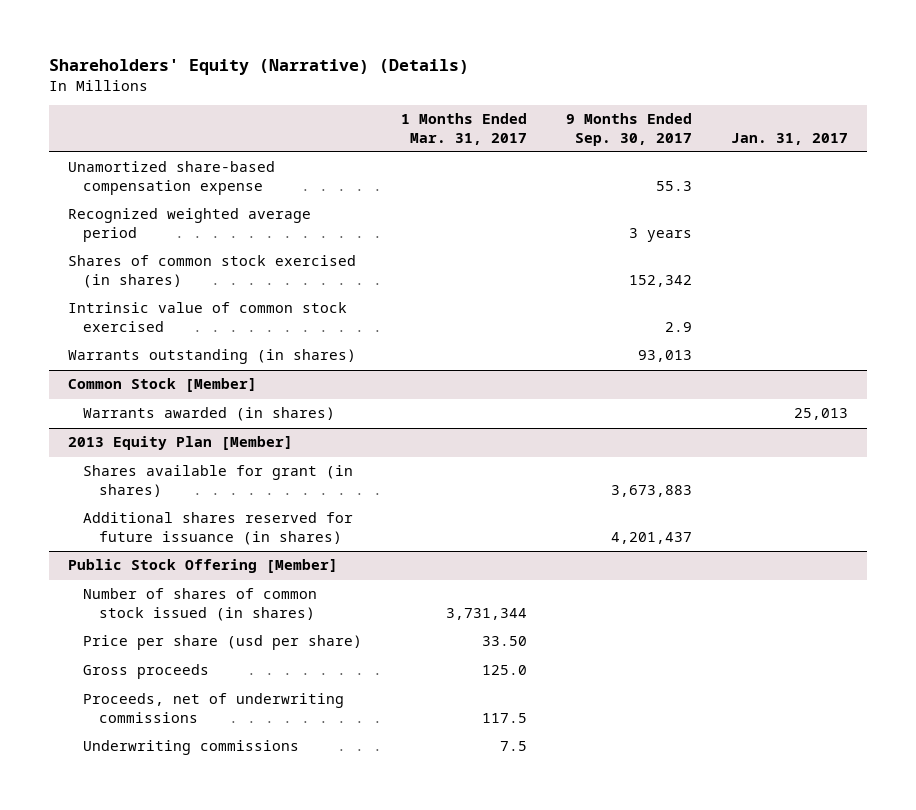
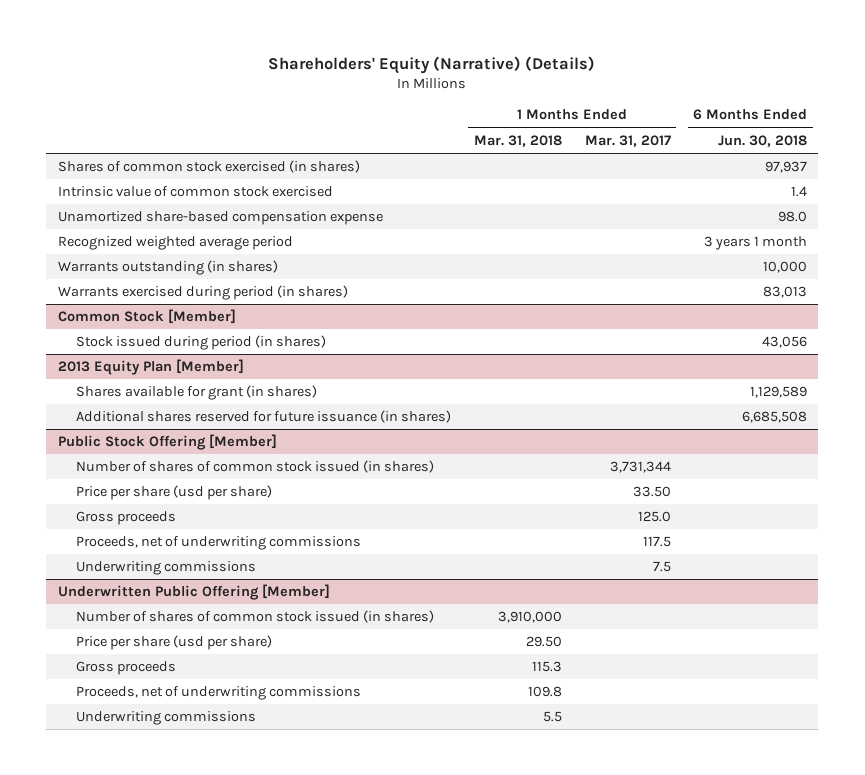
- | 1 Months Ended Mar. 31, 2017 | 9 Months Ended Sep. 30, 2017 | Jan. 31, 2017
+ | 1 Months Ended Mar. 31, 2018 | 1 Months Ended Mar. 31, 2017 | 6 Months Ended Jun. 30, 2018
moved down: Unamortized share-based compensation expense | | | 98.0
moved down: Recognized weighted average period | | | 3 years 1 month
+ Warrants exercised during period (in shares) | | | 83,013
@ Common Stock [Member]
- Warrants awarded (in shares) | | | 25,013
+ Stock issued during period (in shares) | | | 43,056
+ Underwritten Public Offering [Member]
+ Number of shares of common stock issued (in shares) | 3,910,000 | |
+ Price per share (usd per share) | 29.50 | |
+ Gross proceeds | 115.3 | |
+ Proceeds, net of underwriting commissions | 109.8 | |
+ Underwriting commissions | 5.5 | |

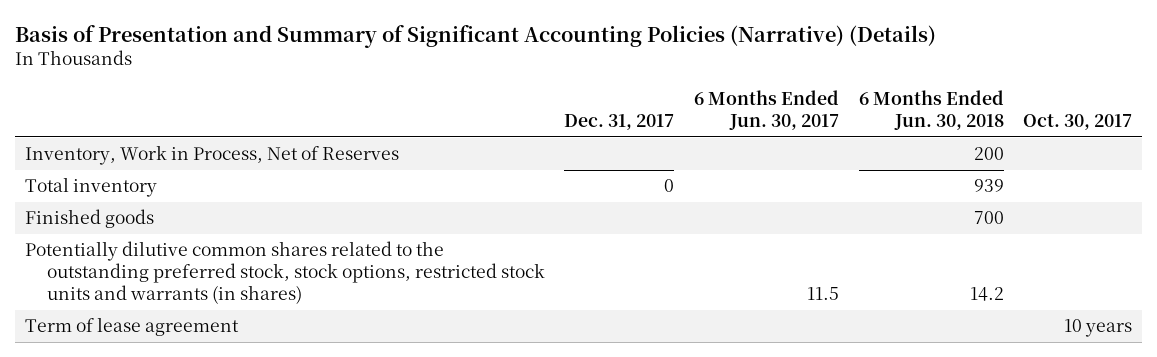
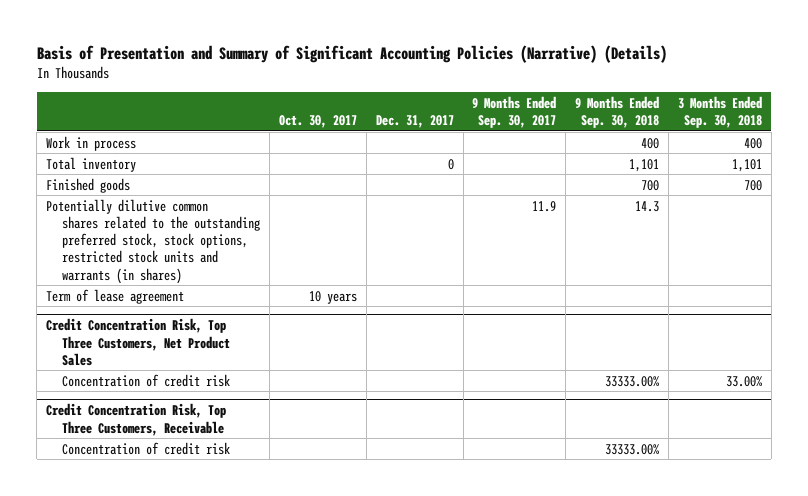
- | Dec. 31, 2017 | 6 Months Ended Jun. 30, 2017 | 6 Months Ended Jun. 30, 2018 | Oct. 30, 2017
+ | Oct. 30, 2017 | Dec. 31, 2017 | 9 Months Ended Sep. 30, 2017 | 9 Months Ended Sep. 30, 2018 | 3 Months Ended Sep. 30, 2018
- Inventory, Work in Process, Net of Reserves | | | 200 |
+ Work in process | | | | 400 | 400
+ Credit Concentration Risk, Top Three Customers, Net Product Sales
+ Concentration of credit risk | | | | 33333.00% | 33.00%
+ Credit Concentration Risk, Top Three Customers, Receivable
+ Concentration of credit risk | | | | 33333.00% |

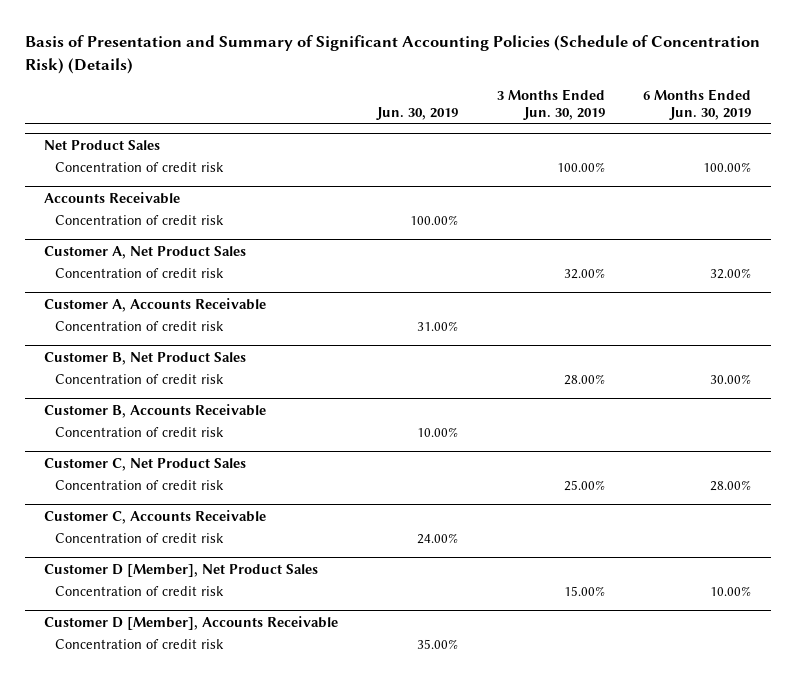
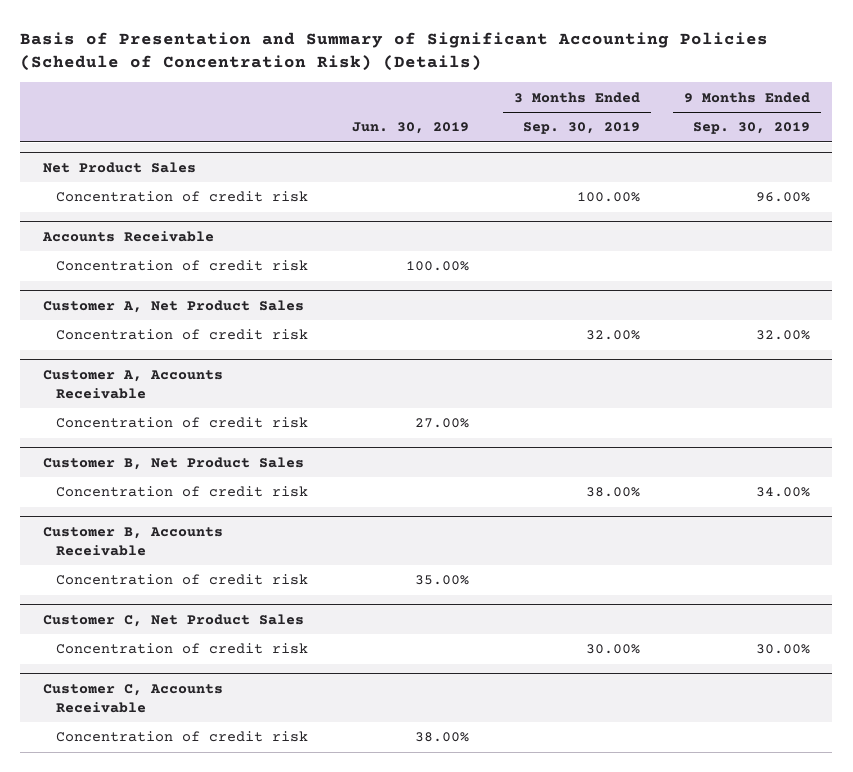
- | Jun. 30, 2019 | 3 Months Ended Jun. 30, 2019 | 6 Months Ended Jun. 30, 2019
+ | Jun. 30, 2019 | 3 Months Ended Sep. 30, 2019 | 9 Months Ended Sep. 30, 2019
@ Customer A, Accounts Receivable
- Concentration of credit risk | 31.00% | |
+ Concentration of credit risk | 27.00% | |
@ Customer B, Accounts Receivable
- Concentration of credit risk | 10.00% | |
+ Concentration of credit risk | 35.00% | |
@ Customer C, Accounts Receivable
- Concentration of credit risk | 24.00% | |
- Customer D [Member], Net Product Sales
- Concentration of credit risk | | 15.00% | 10.00%
- Customer D [Member], Accounts Receivable
- Concentration of credit risk | 35.00% | |
@ Customer C, Accounts Receivable
+ Concentration of credit risk | 38.00% | |

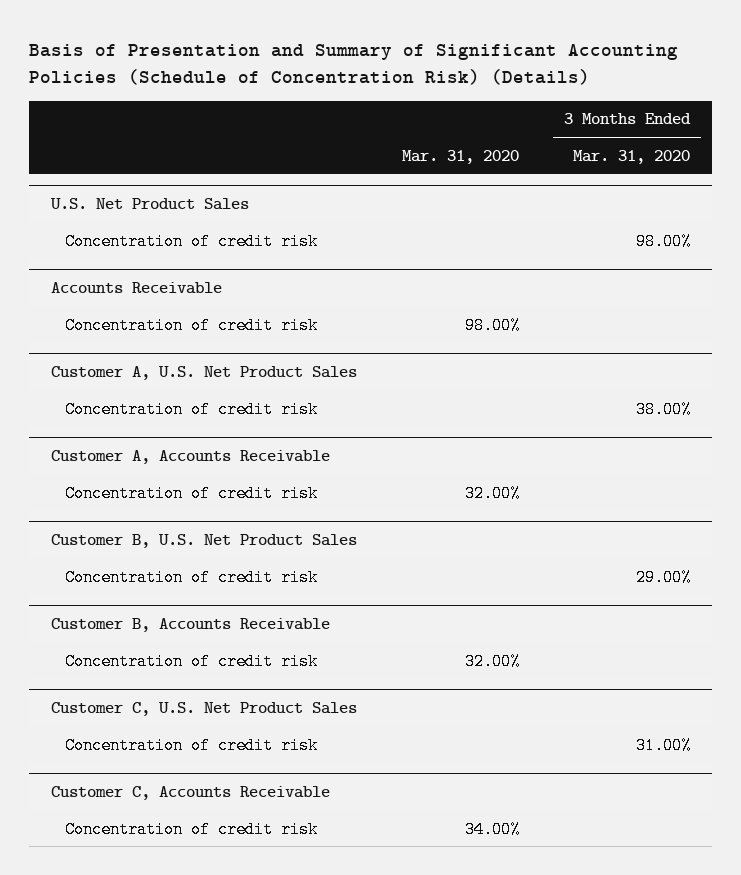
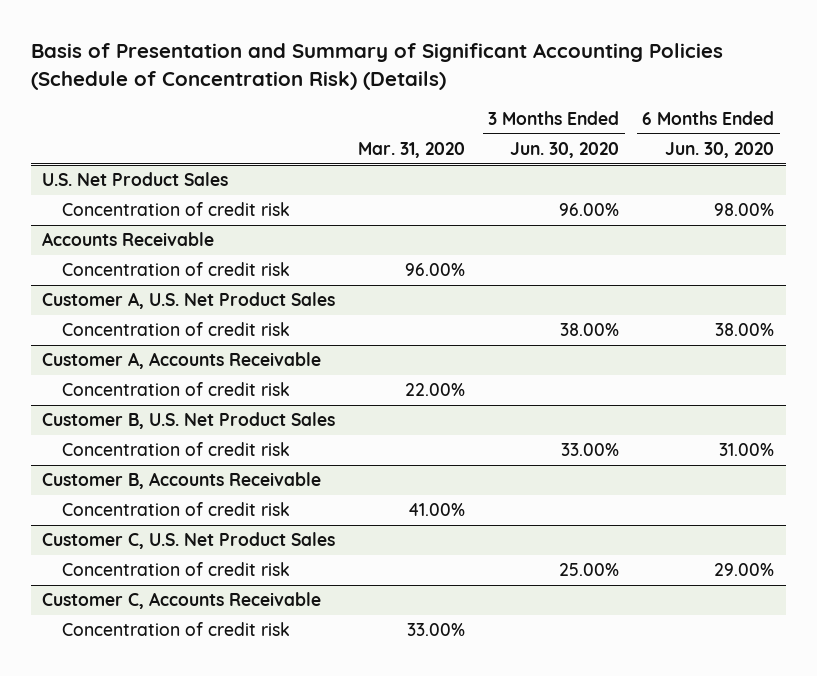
- | Mar. 31, 2020 | 3 Months Ended Mar. 31, 2020
+ | Mar. 31, 2020 | 3 Months Ended Jun. 30, 2020 | 6 Months Ended Jun. 30, 2020
@ Accounts Receivable
- Concentration of credit risk | 98.00% |
+ Concentration of credit risk | 96.00% | |
@ Customer A, Accounts Receivable
- Concentration of credit risk | 32.00% |
+ Concentration of credit risk | 22.00% | |
@ Customer B, Accounts Receivable
- Concentration of credit risk | 32.00% |
+ Concentration of credit risk | 41.00% | |
@ Customer C, Accounts Receivable
- Concentration of credit risk | 34.00% |
+ Concentration of credit risk | 33.00% | |

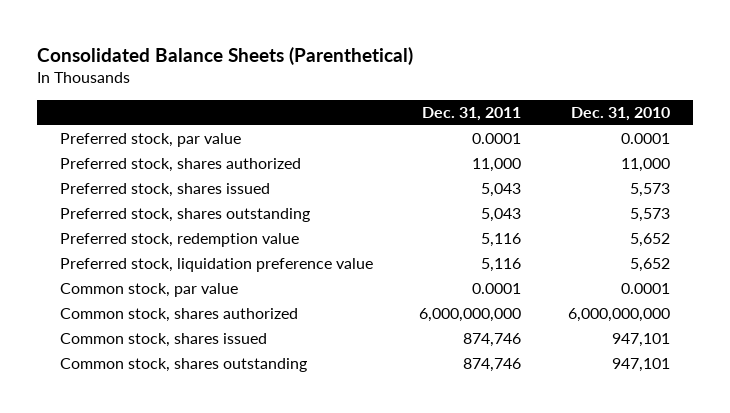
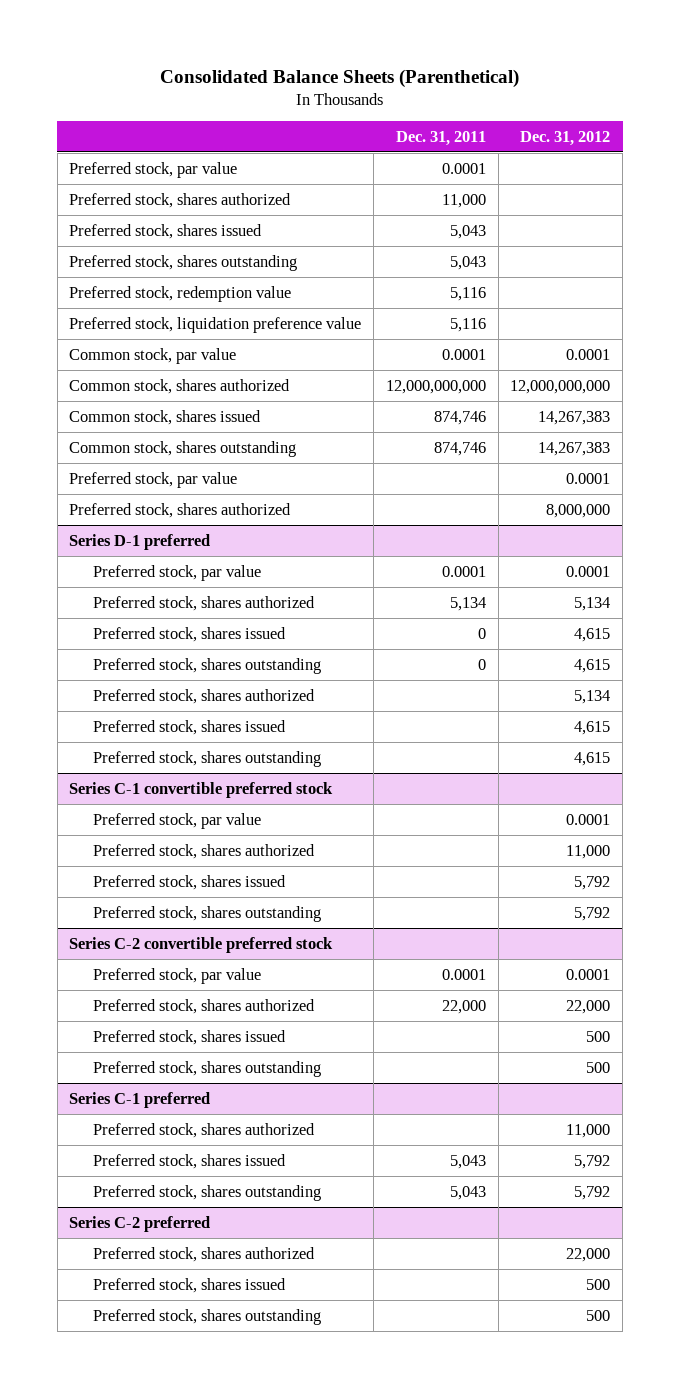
- | Dec. 31, 2011 | Dec. 31, 2010
+ | Dec. 31, 2011 | Dec. 31, 2012
- Common stock, shares authorized | 6,000,000,000 | 6,000,000,000
+ Common stock, shares authorized | 12,000,000,000 | 12,000,000,000
+ Preferred stock, par value | | 0.0001
+ Preferred stock, shares authorized | | 8,000,000
+ Series D-1 preferred
+ Preferred stock, par value | 0.0001 | 0.0001
+ Preferred stock, shares authorized | 5,134 | 5,134
+ Preferred stock, shares issued | 0 | 4,615
+ Preferred stock, shares outstanding | 0 | 4,615
+ Preferred stock, shares authorized | | 5,134
+ Preferred stock, shares issued | | 4,615
+ Preferred stock, shares outstanding | | 4,615
+ Series C-1 convertible preferred stock
+ Preferred stock, par value | | 0.0001
+ Preferred stock, shares authorized | | 11,000
+ Preferred stock, shares issued | | 5,792
+ Preferred stock, shares outstanding | | 5,792
+ Series C-2 convertible preferred stock
+ Preferred stock, par value | 0.0001 | 0.0001
+ Preferred stock, shares authorized | 22,000 | 22,000
+ Preferred stock, shares issued | | 500
+ Preferred stock, shares outstanding | | 500
+ Series C-1 preferred
+ Preferred stock, shares authorized | | 11,000
+ Preferred stock, shares issued | 5,043 | 5,792
+ Preferred stock, shares outstanding | 5,043 | 5,792
+ Series C-2 preferred
+ Preferred stock, shares authorized | | 22,000
+ Preferred stock, shares issued | | 500
+ Preferred stock, shares outstanding | | 500

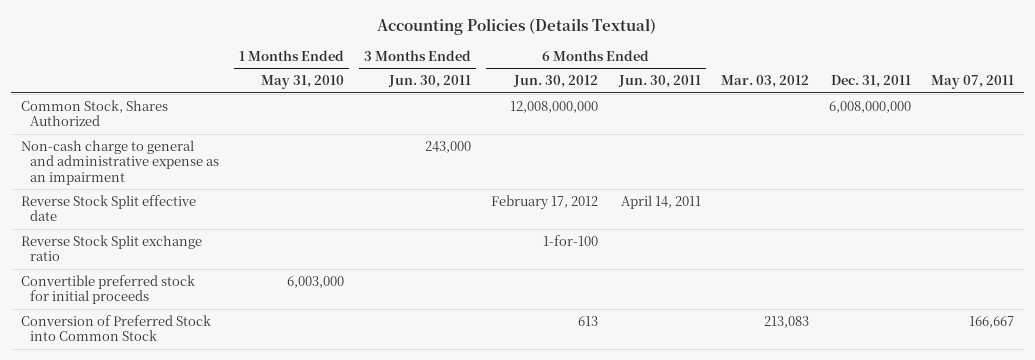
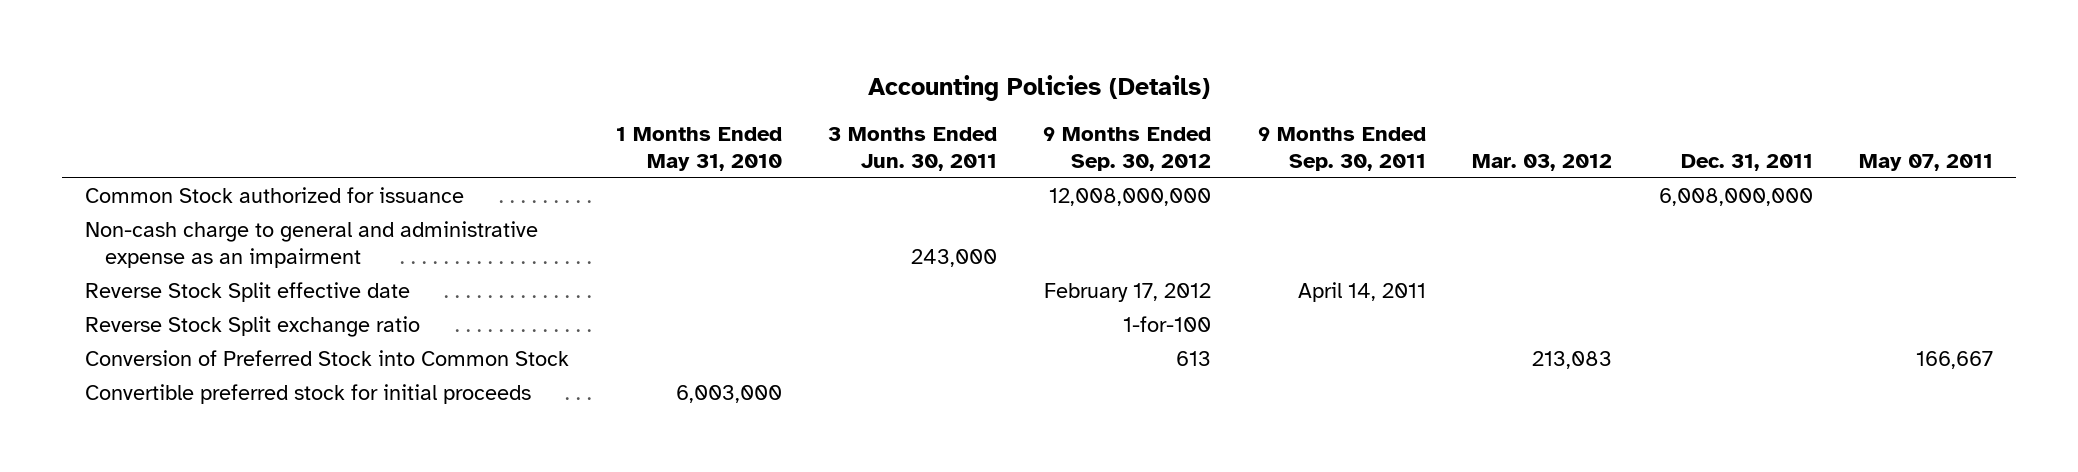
- Accounting Policies (Details Textual)
+ Accounting Policies (Details)
- | 1 Months Ended May 31, 2010 | 3 Months Ended Jun. 30, 2011 | 6 Months Ended Jun. 30, 2012 | 6 Months Ended Jun. 30, 2011 | Mar. 03, 2012 | Dec. 31, 2011 | May 07, 2011
+ | 1 Months Ended May 31, 2010 | 3 Months Ended Jun. 30, 2011 | 9 Months Ended Sep. 30, 2012 | 9 Months Ended Sep. 30, 2011 | Mar. 03, 2012 | Dec. 31, 2011 | May 07, 2011
- Common Stock, Shares Authorized | | | 12,008,000,000 | | | 6,008,000,000 |
+ Common Stock authorized for issuance | | | 12,008,000,000 | | | 6,008,000,000 |
moved down: Convertible preferred stock for initial proceeds | 6,003,000 | | | | | |

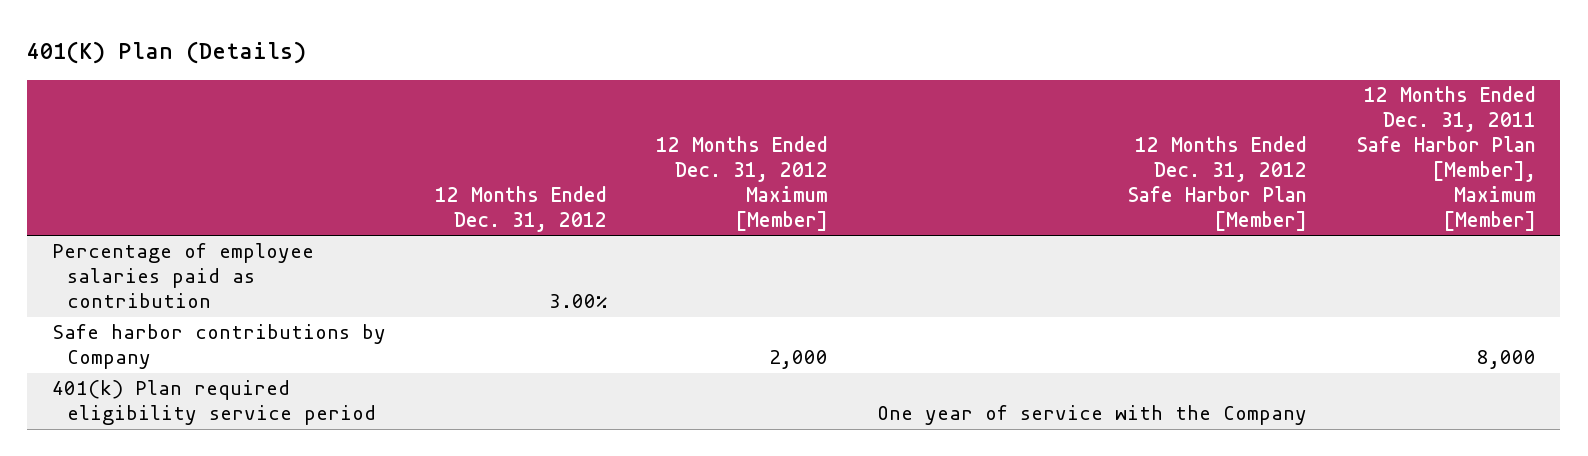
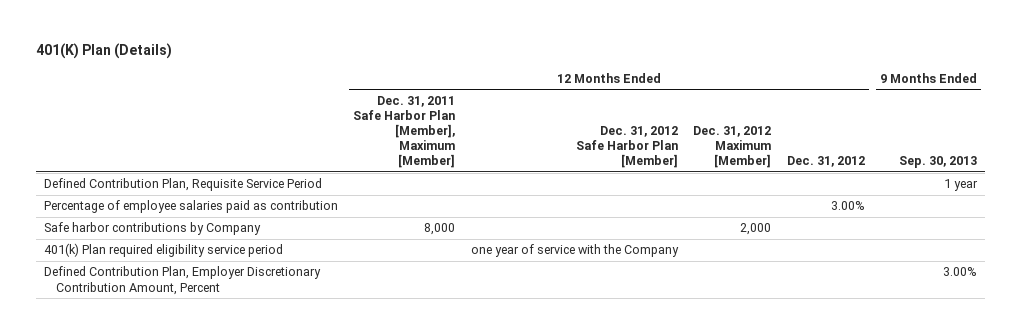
- | 12 Months Ended Dec. 31, 2012 | 12 Months Ended Dec. 31, 2012 Maximum [Member] | 12 Months Ended Dec. 31, 2012 Safe Harbor Plan [Member] | 12 Months Ended Dec. 31, 2011 Safe Harbor Plan [Member], Maximum [Member]
+ | 12 Months Ended Dec. 31, 2011 Safe Harbor Plan [Member], Maximum [Member] | 12 Months Ended Dec. 31, 2012 Safe Harbor Plan [Member] | 12 Months Ended Dec. 31, 2012 Maximum [Member] | 12 Months Ended Dec. 31, 2012 | 9 Months Ended Sep. 30, 2013
+ Defined Contribution Plan, Requisite Service Period | | | | | 1 year
- 401(k) Plan required eligibility service period | | | One year of service with the Company |
+ 401(k) Plan required eligibility service period | | one year of service with the Company | | |
+ Defined Contribution Plan, Employer Discretionary Contribution Amount, Percent | | | | | 3.00%

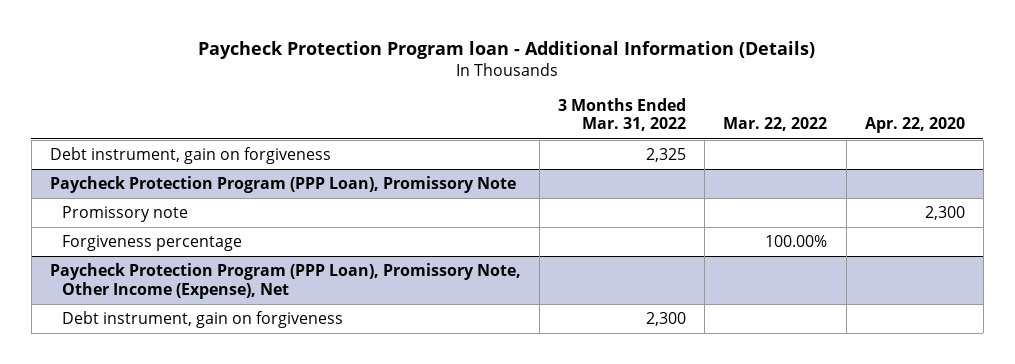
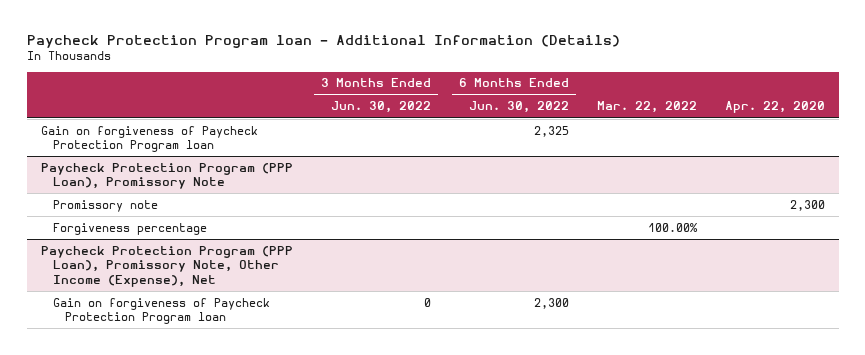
- | 3 Months Ended Mar. 31, 2022 | Mar. 22, 2022 | Apr. 22, 2020
+ | 3 Months Ended Jun. 30, 2022 | 6 Months Ended Jun. 30, 2022 | Mar. 22, 2022 | Apr. 22, 2020
- Debt instrument, gain on forgiveness | 2,325 | |
+ Gain on forgiveness of Paycheck Protection Program loan | | 2,325 | |
@ Paycheck Protection Program (PPP Loan), Promissory Note, Other Income (Expense), Net
- Debt instrument, gain on forgiveness | 2,300 | |
+ Gain on forgiveness of Paycheck Protection Program loan | 0 | 2,300 | |

